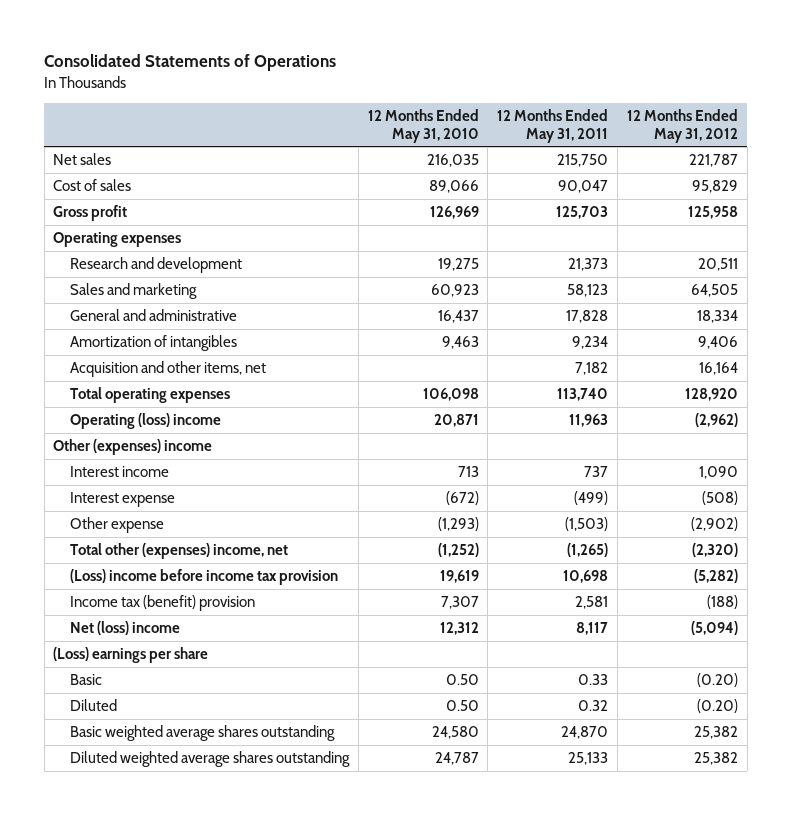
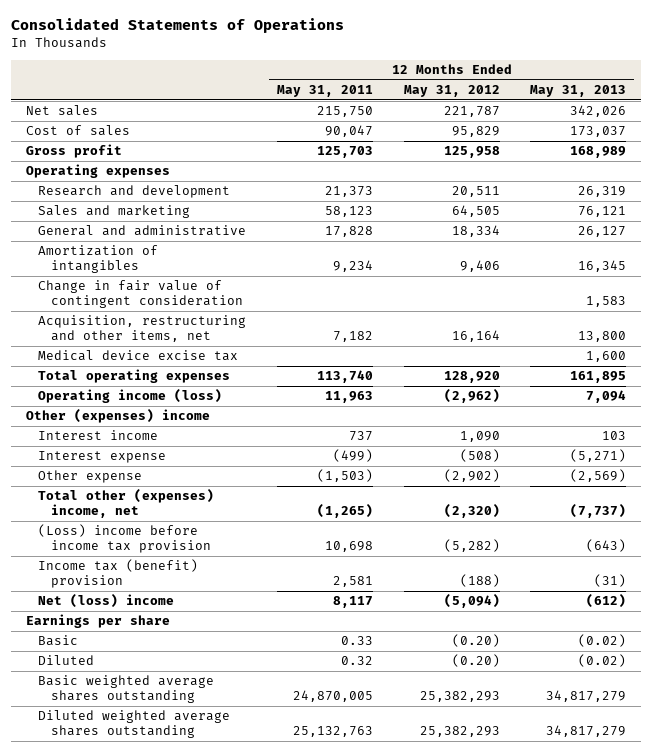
- | 12 Months Ended May 31, 2010 | 12 Months Ended May 31, 2011 | 12 Months Ended May 31, 2012
+ | 12 Months Ended May 31, 2011 | 12 Months Ended May 31, 2012 | 12 Months Ended May 31, 2013
- Acquisition and other items, net | | 7,182 | 16,164
+ Change in fair value of contingent consideration | | | 1,583
+ Acquisition, restructuring and other items, net | 7,182 | 16,164 | 13,800
+ Medical device excise tax | | | 1,600
- Operating (loss) income | 20,871 | 11,963 | (2,962)
+ Operating income (loss) | 11,963 | (2,962) | 7,094
- (Loss) earnings per share
+ Earnings per share
- Basic weighted average shares outstanding | 24,580 | 24,870 | 25,382
- Diluted weighted average shares outstanding | 24,787 | 25,133 | 25,382
+ Basic weighted average shares outstanding | 24,870,005 | 25,382,293 | 34,817,279
+ Diluted weighted average shares outstanding | 25,132,763 | 25,382,293 | 34,817,279

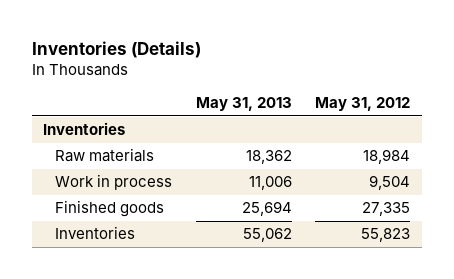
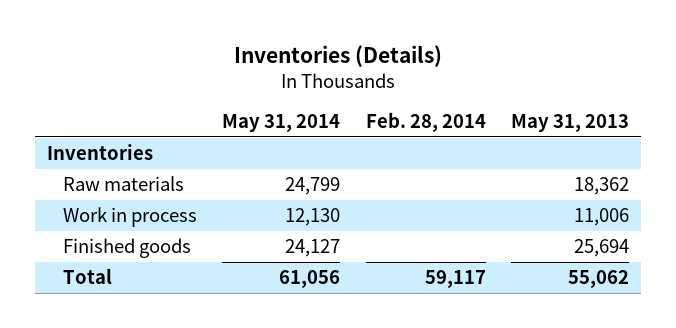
- | May 31, 2013 | May 31, 2012
+ | May 31, 2014 | Feb. 28, 2014 | May 31, 2013
- Inventories | 55,062 | 55,823
+ Total | 61,056 | 59,117 | 55,062

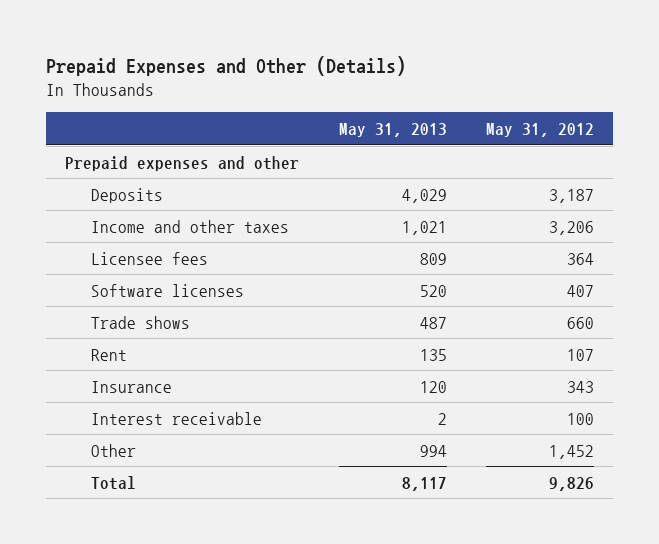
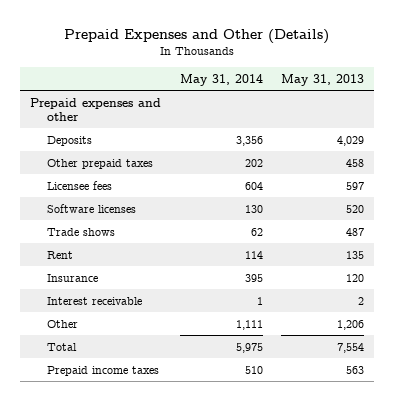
- | May 31, 2013 | May 31, 2012
+ | May 31, 2014 | May 31, 2013
- Income and other taxes | 1,021 | 3,206
- Licensee fees | 809 | 364
+ Other prepaid taxes | 202 | 458
+ Licensee fees | 604 | 597
- Other | 994 | 1,452
- Total | 8,117 | 9,826
+ Other | 1,111 | 1,206
+ Total | 5,975 | 7,554
+ Prepaid income taxes | 510 | 563

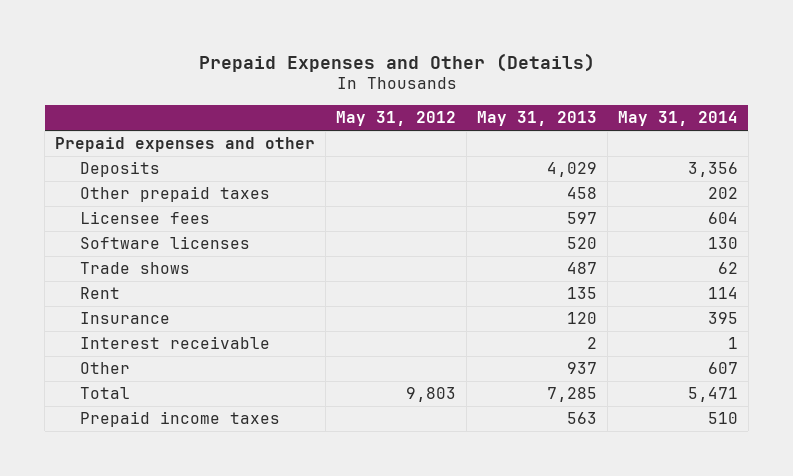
- | May 31, 2014 | May 31, 2013
+ | May 31, 2012 | May 31, 2013 | May 31, 2014
- Other | 1,111 | 1,206
- Total | 5,975 | 7,554
+ Other | | 937 | 607
+ Total | 9,803 | 7,285 | 5,471

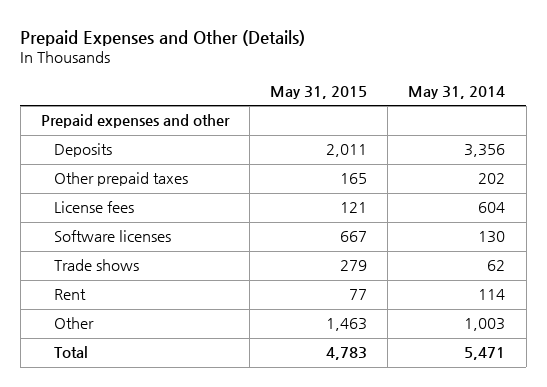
- | May 31, 2012 | May 31, 2013 | May 31, 2014
+ | May 31, 2015 | May 31, 2014
- Licensee fees | | 597 | 604
+ License fees | 121 | 604
- Insurance | | 120 | 395
- Interest receivable | | 2 | 1
- Other | | 937 | 607
+ Other | 1,463 | 1,003
- Prepaid income taxes | | 563 | 510

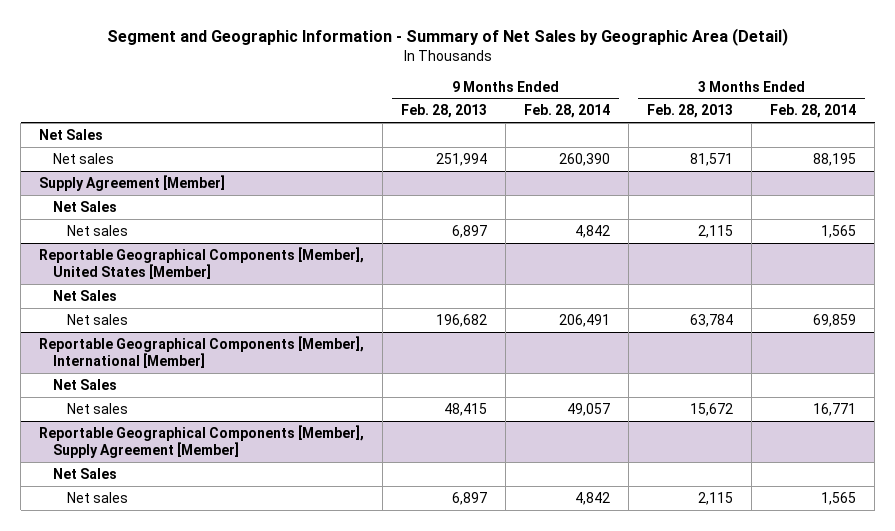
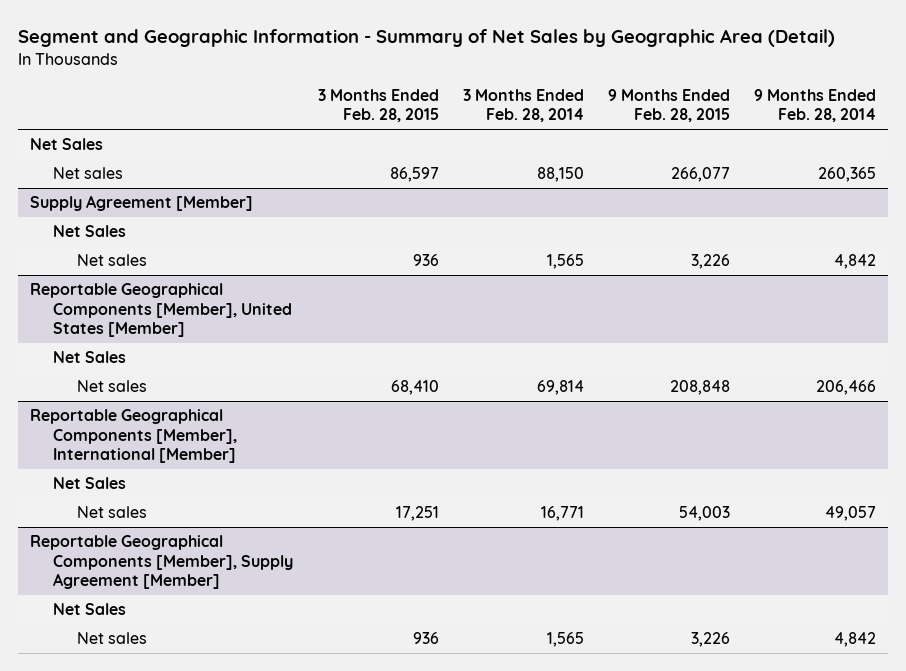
- | 9 Months Ended Feb. 28, 2013 | 9 Months Ended Feb. 28, 2014 | 3 Months Ended Feb. 28, 2013 | 3 Months Ended Feb. 28, 2014
+ | 3 Months Ended Feb. 28, 2015 | 3 Months Ended Feb. 28, 2014 | 9 Months Ended Feb. 28, 2015 | 9 Months Ended Feb. 28, 2014
- Net sales | 251,994 | 260,390 | 81,571 | 88,195
+ Net sales | 86,597 | 88,150 | 266,077 | 260,365
@ Reportable Geographical Components [Member], United States [Member]
- Net sales | 196,682 | 206,491 | 63,784 | 69,859
+ Net sales | 68,410 | 69,814 | 208,848 | 206,466

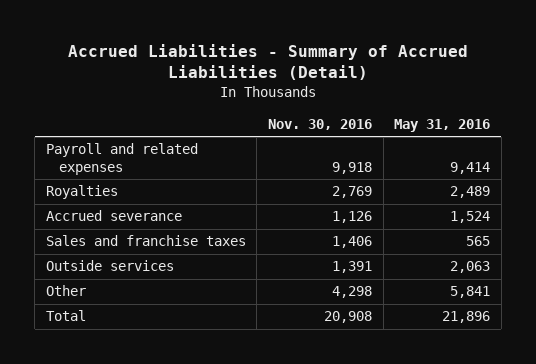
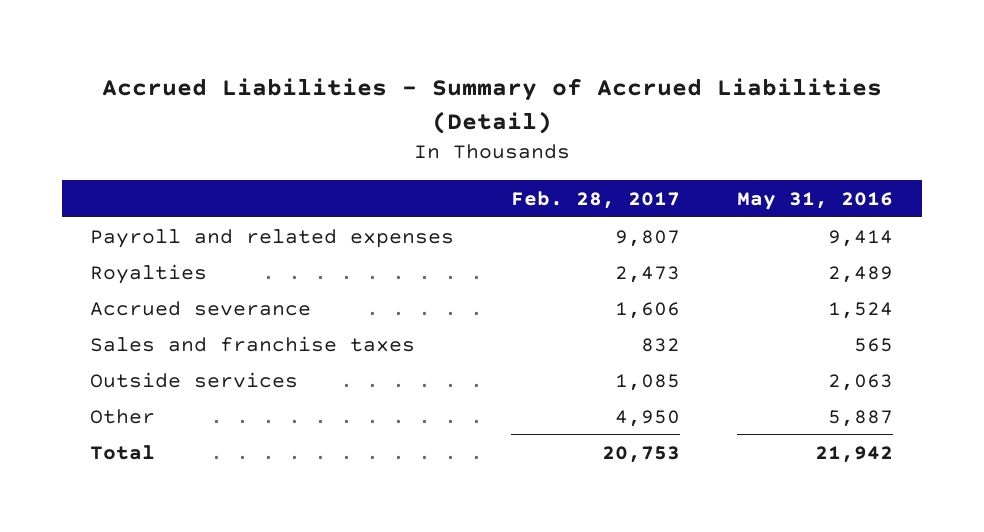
- | Nov. 30, 2016 | May 31, 2016
+ | Feb. 28, 2017 | May 31, 2016
- Other | 4,298 | 5,841
- Total | 20,908 | 21,896
+ Other | 4,950 | 5,887
+ Total | 20,753 | 21,942

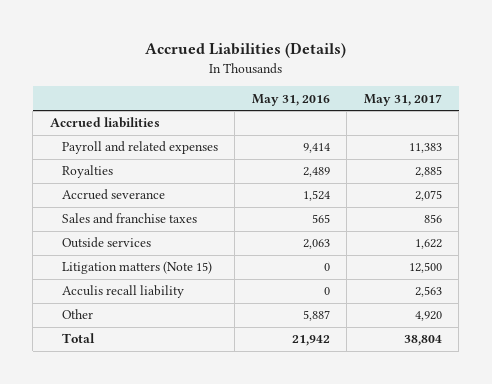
- Accrued Liabilities - Summary of Accrued Liabilities (Detail)
+ Accrued Liabilities (Details)
- | Feb. 28, 2017 | May 31, 2016
+ | May 31, 2016 | May 31, 2017
+ Accrued liabilities
+ Litigation matters (Note 15) | 0 | 12,500
+ Acculis recall liability | 0 | 2,563

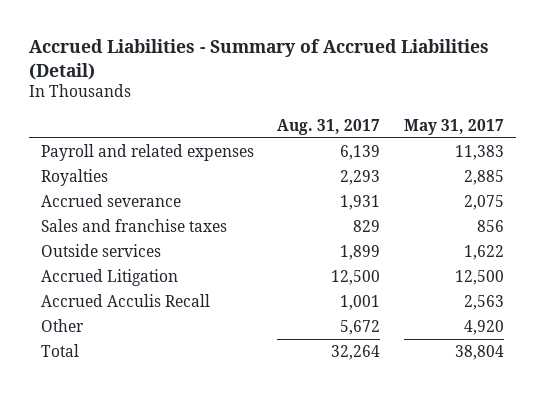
- Accrued Liabilities (Details)
+ Accrued Liabilities - Summary of Accrued Liabilities (Detail)
- | May 31, 2016 | May 31, 2017
+ | Aug. 31, 2017 | May 31, 2017
- Accrued liabilities
- Litigation matters (Note 15) | 0 | 12,500
- Acculis recall liability | 0 | 2,563
+ Accrued Litigation | 12,500 | 12,500
+ Accrued Acculis Recall | 1,001 | 2,563

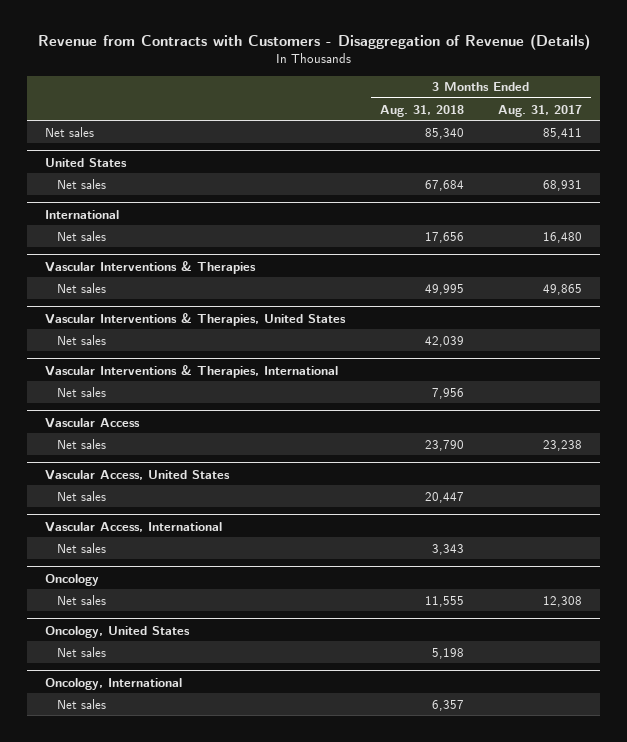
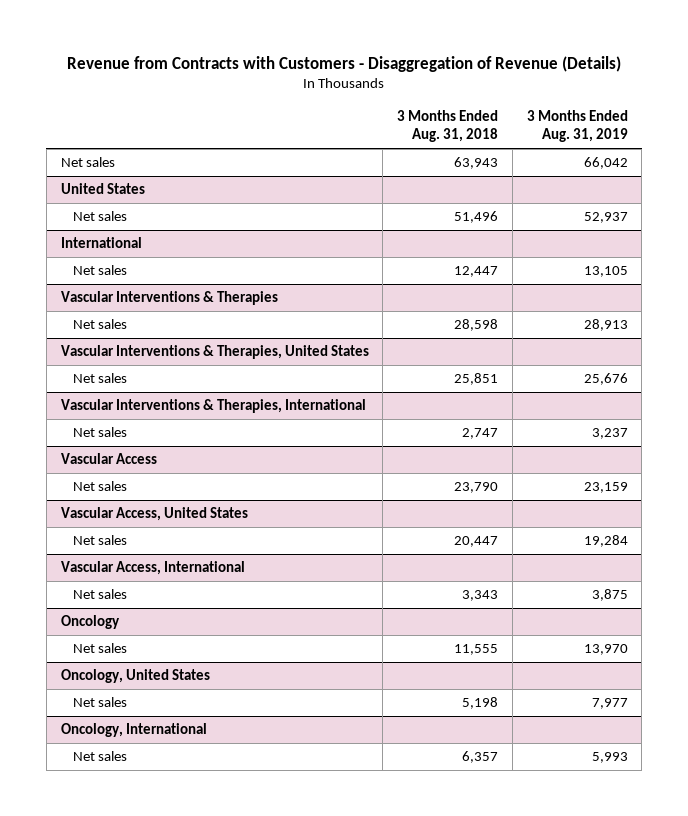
- | 3 Months Ended Aug. 31, 2018 | 3 Months Ended Aug. 31, 2017
+ | 3 Months Ended Aug. 31, 2018 | 3 Months Ended Aug. 31, 2019
- Net sales | 85,340 | 85,411
+ Net sales | 63,943 | 66,042
@ United States
- Net sales | 67,684 | 68,931
+ Net sales | 51,496 | 52,937
@ International
- Net sales | 17,656 | 16,480
+ Net sales | 12,447 | 13,105
@ Vascular Interventions & Therapies
- Net sales | 49,995 | 49,865
+ Net sales | 28,598 | 28,913
@ Vascular Interventions & Therapies, United States
- Net sales | 42,039 |
+ Net sales | 25,851 | 25,676
@ Vascular Interventions & Therapies, International
- Net sales | 7,956 |
+ Net sales | 2,747 | 3,237

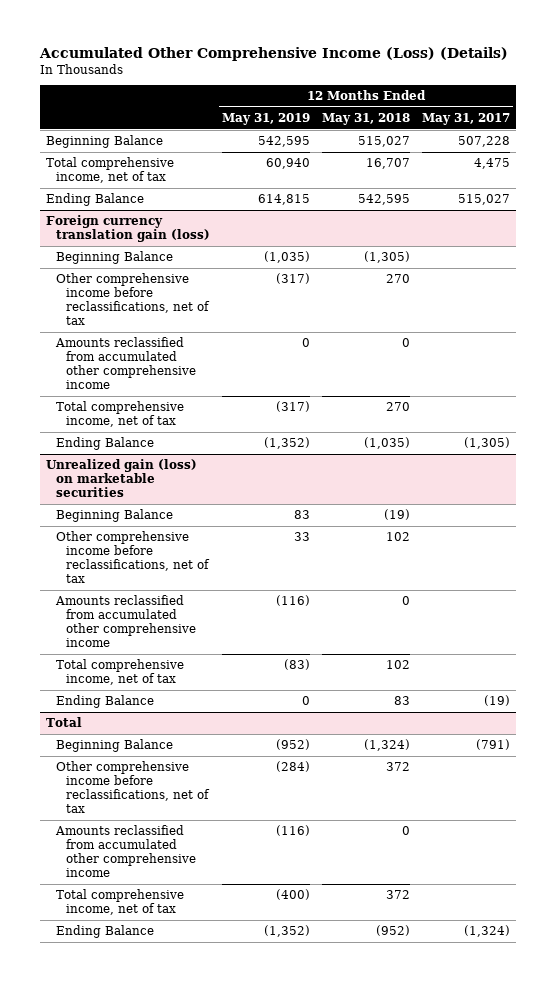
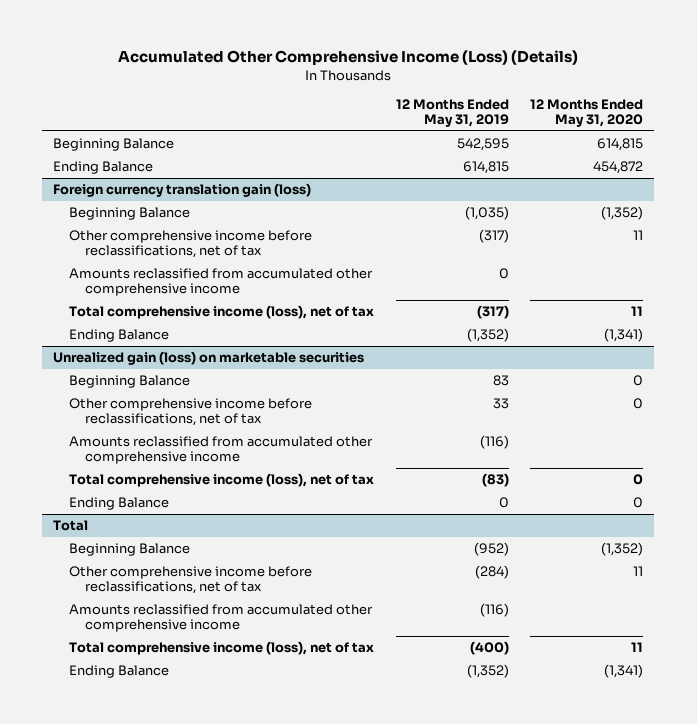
- | 12 Months Ended May 31, 2019 | 12 Months Ended May 31, 2018 | 12 Months Ended May 31, 2017
+ | 12 Months Ended May 31, 2019 | 12 Months Ended May 31, 2020
- Total comprehensive income, net of tax | 60,940 | 16,707 | 4,475
@ Foreign currency translation gain (loss)
- Total comprehensive income, net of tax | (317) | 270 |
+ Total comprehensive income (loss), net of tax | (317) | 11
@ Unrealized gain (loss) on marketable securities
- Total comprehensive income, net of tax | (83) | 102 |
+ Total comprehensive income (loss), net of tax | (83) | 0
@ Total
- Total comprehensive income, net of tax | (400) | 372 |
+ Total comprehensive income (loss), net of tax | (400) | 11

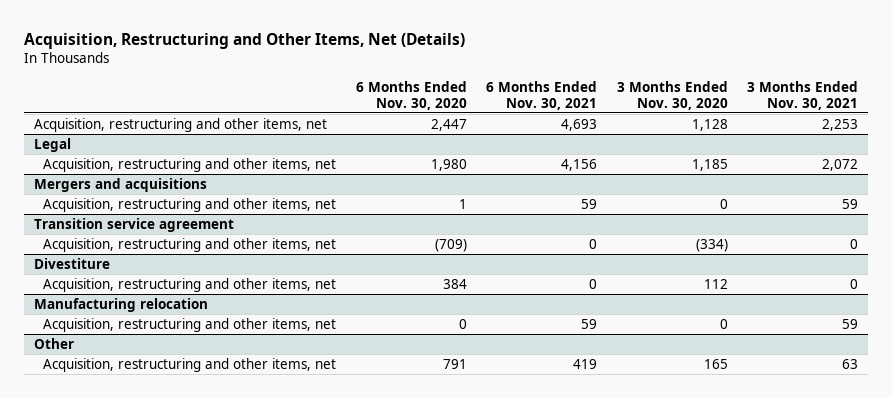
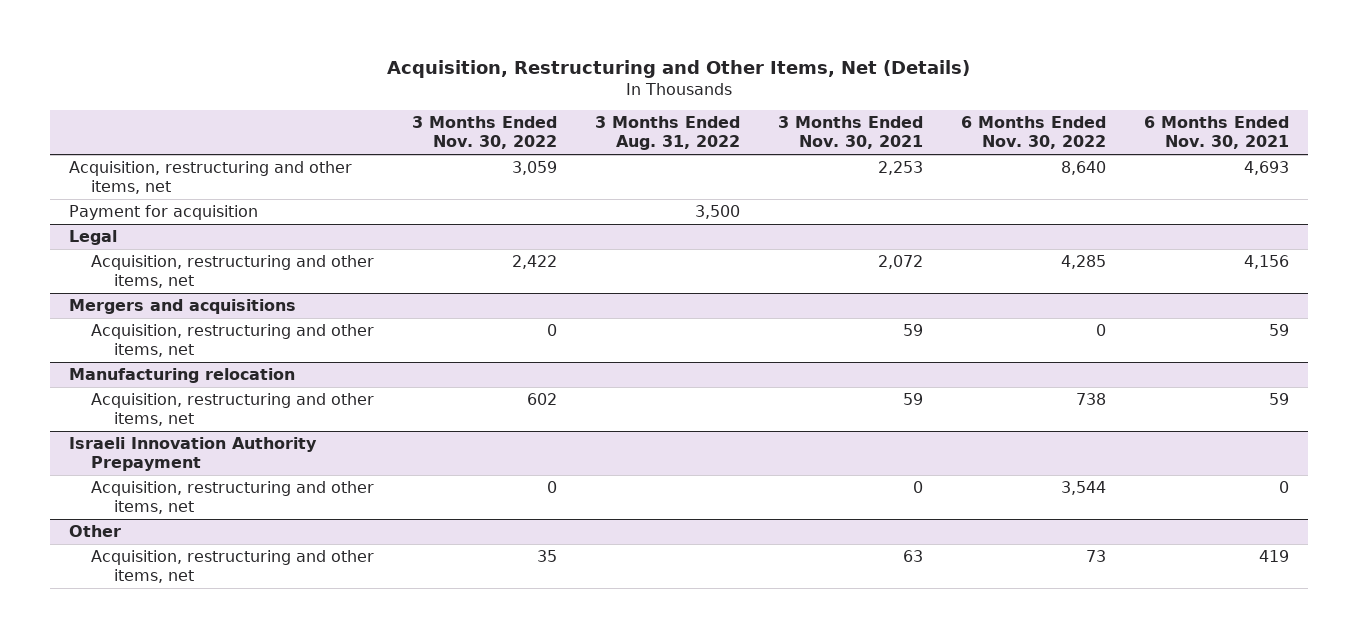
- | 6 Months Ended Nov. 30, 2020 | 6 Months Ended Nov. 30, 2021 | 3 Months Ended Nov. 30, 2020 | 3 Months Ended Nov. 30, 2021
+ | 3 Months Ended Nov. 30, 2022 | 3 Months Ended Aug. 31, 2022 | 3 Months Ended Nov. 30, 2021 | 6 Months Ended Nov. 30, 2022 | 6 Months Ended Nov. 30, 2021
+ Payment for acquisition | | 3,500 | | |
- Transition service agreement
- Acquisition, restructuring and other items, net | (709) | 0 | (334) | 0
- Divestiture
- Acquisition, restructuring and other items, net | 384 | 0 | 112 | 0
+ Israeli Innovation Authority Prepayment
+ Acquisition, restructuring and other items, net | 0 | | 0 | 3,544 | 0

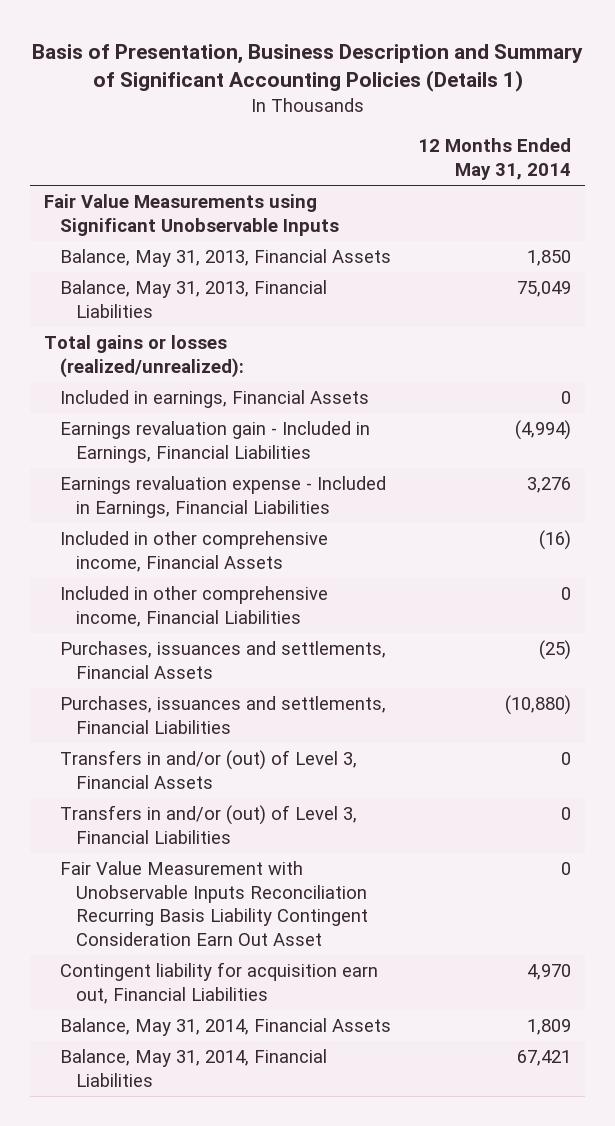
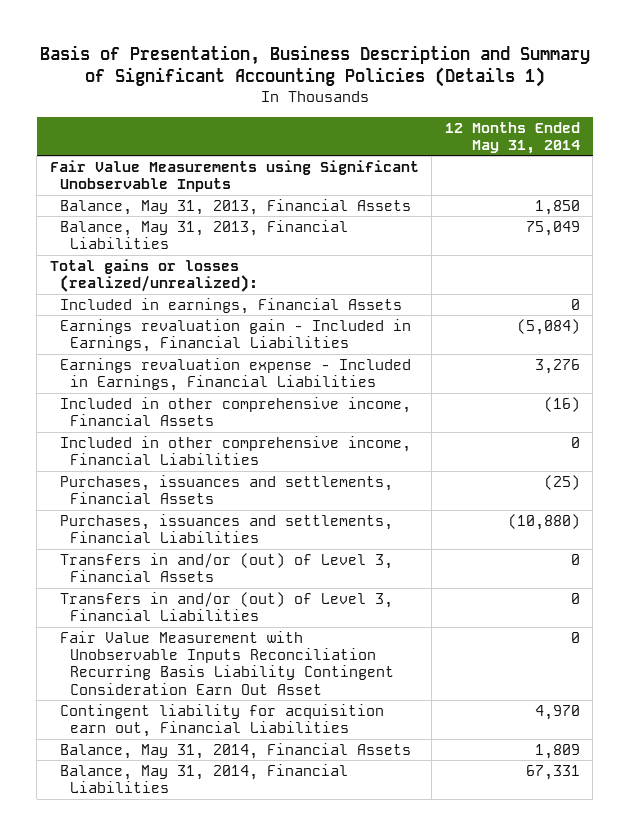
- Earnings revaluation gain - Included in Earnings, Financial Liabilities | (4,994)
+ Earnings revaluation gain - Included in Earnings, Financial Liabilities | (5,084)
- Balance, May 31, 2014, Financial Liabilities | 67,421
+ Balance, May 31, 2014, Financial Liabilities | 67,331

